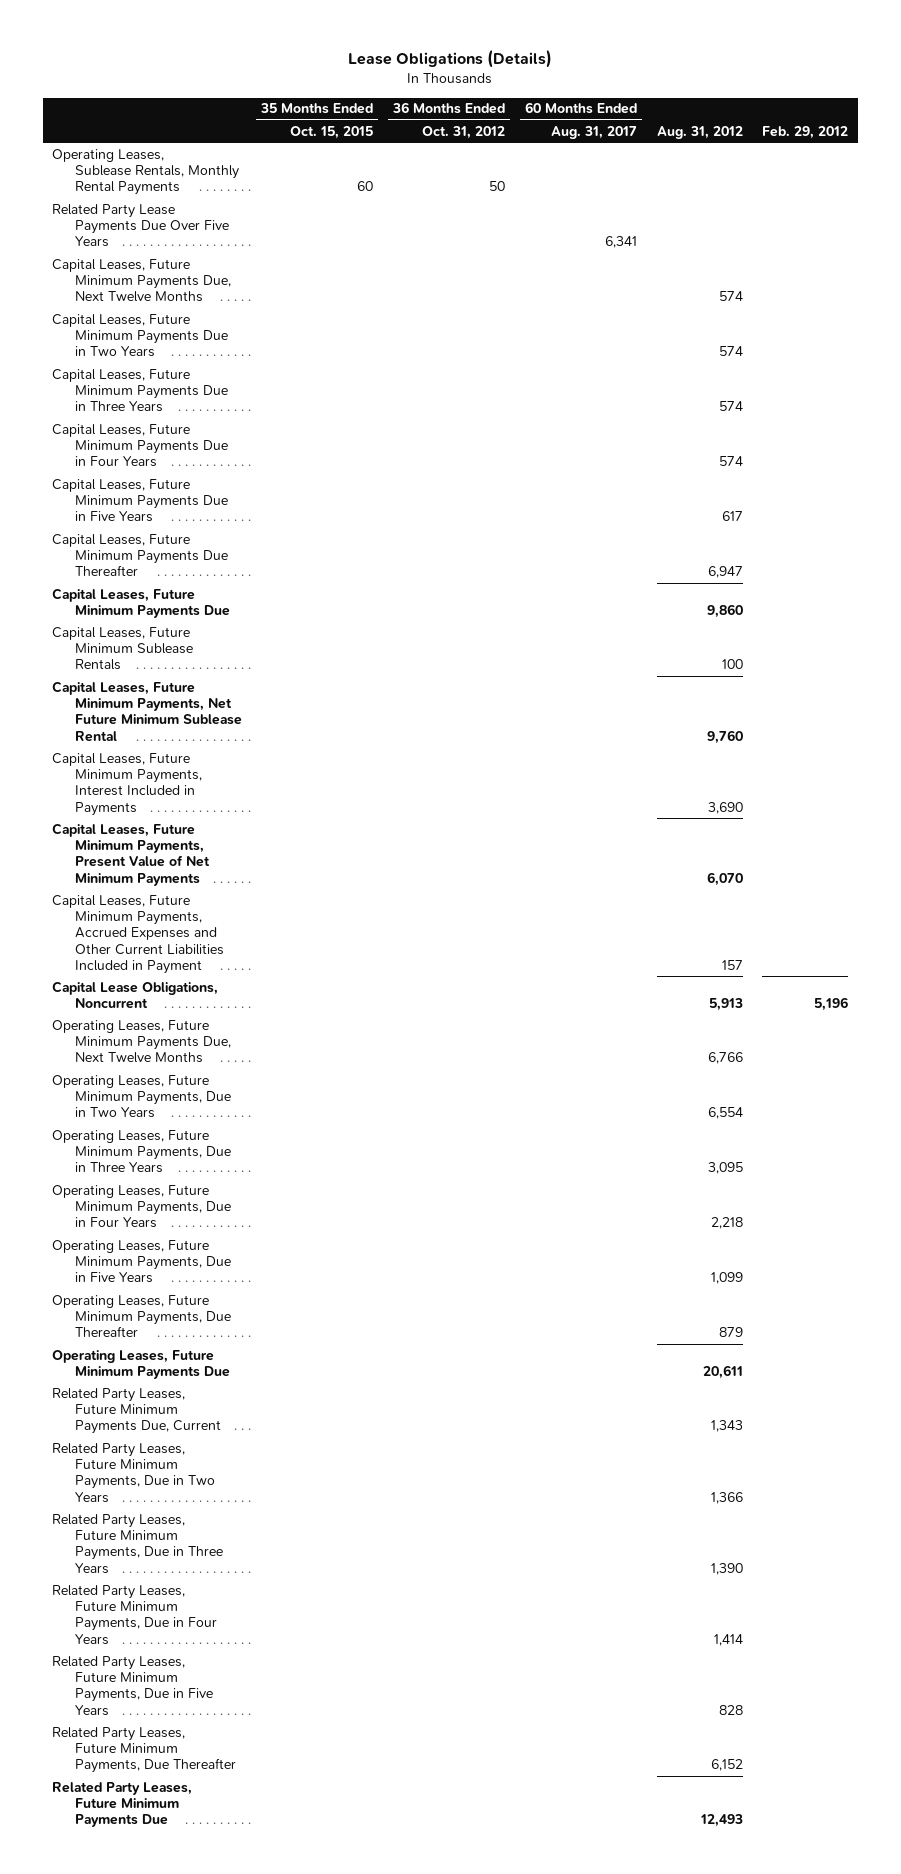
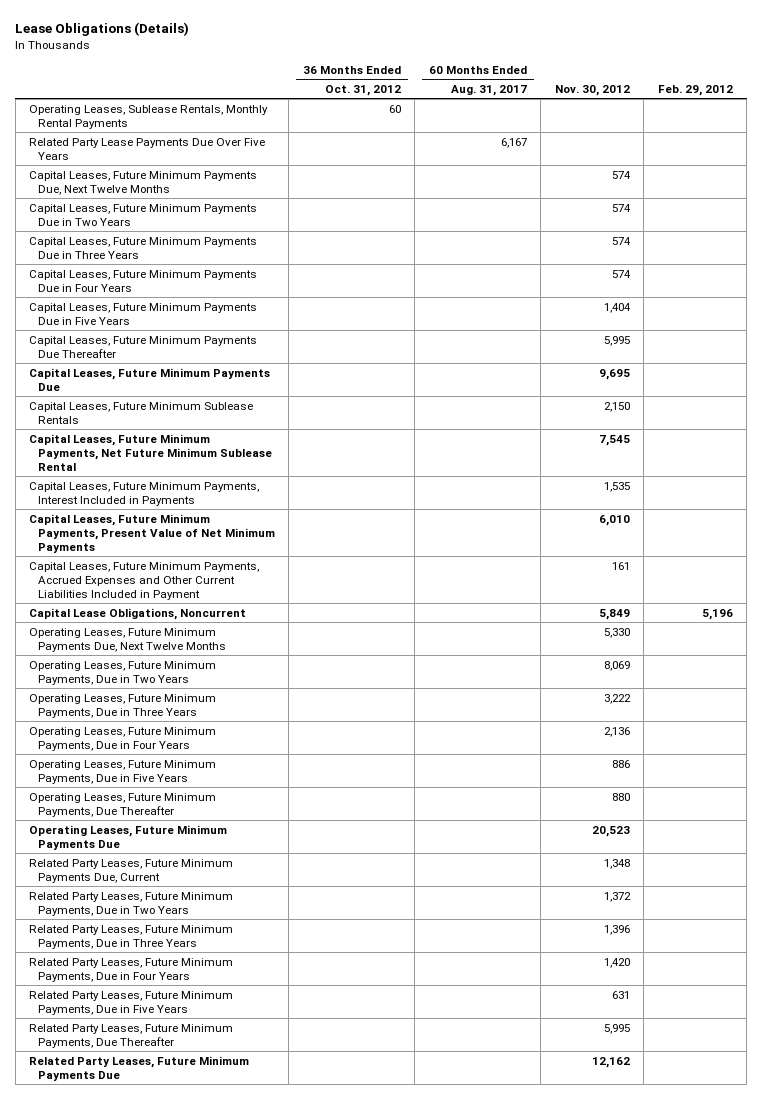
- | 35 Months Ended Oct. 15, 2015 | 36 Months Ended Oct. 31, 2012 | 60 Months Ended Aug. 31, 2017 | Aug. 31, 2012 | Feb. 29, 2012
+ | 36 Months Ended Oct. 31, 2012 | 60 Months Ended Aug. 31, 2017 | Nov. 30, 2012 | Feb. 29, 2012
- Operating Leases, Sublease Rentals, Monthly Rental Payments | 60 | 50 | | |
- Related Party Lease Payments Due Over Five Years | | | 6,341 | |
+ Operating Leases, Sublease Rentals, Monthly Rental Payments | 60 | | |
+ Related Party Lease Payments Due Over Five Years | | 6,167 | |

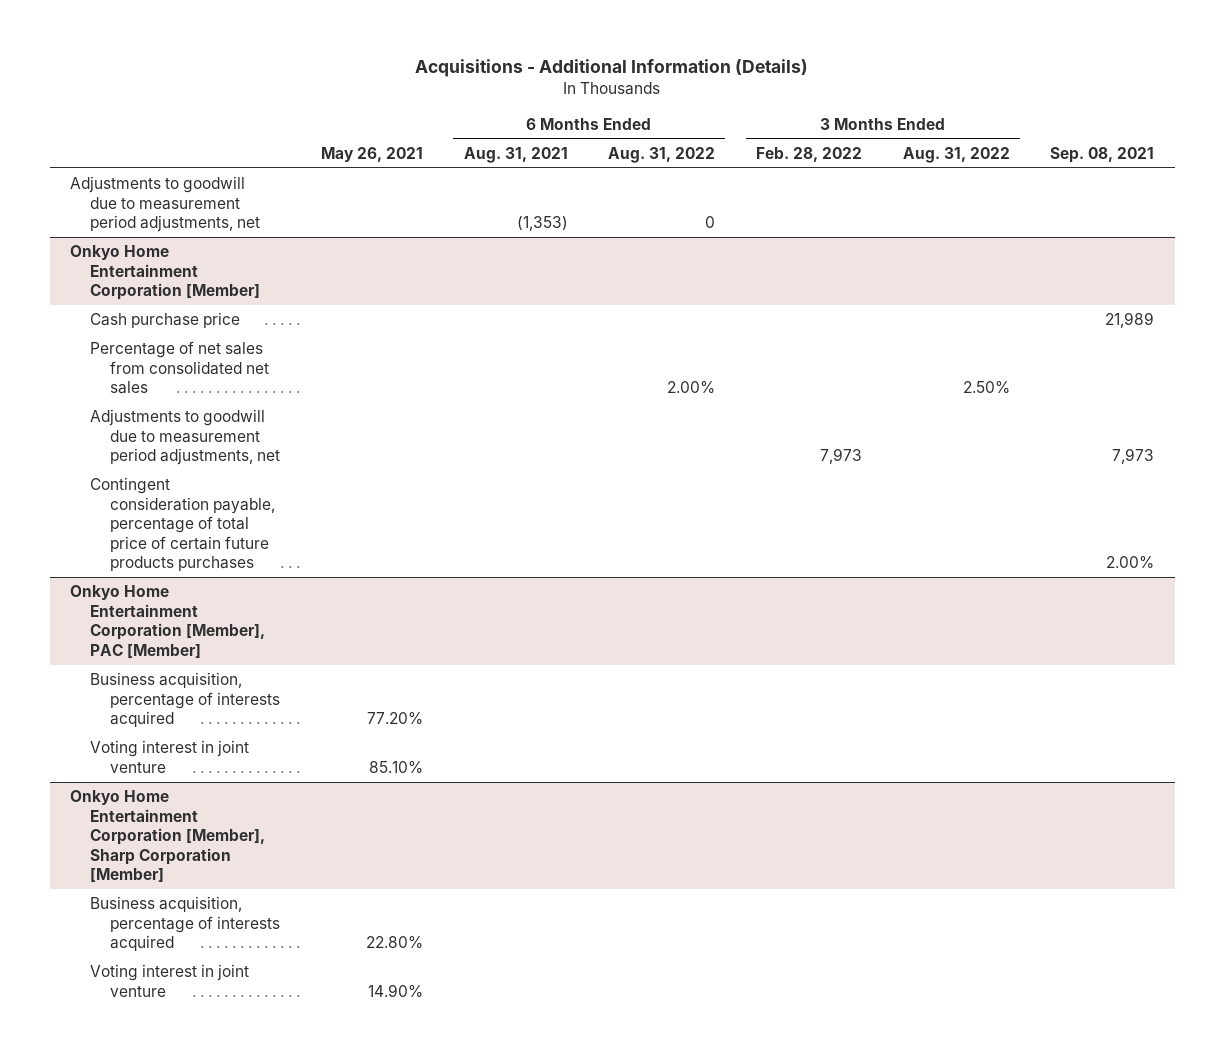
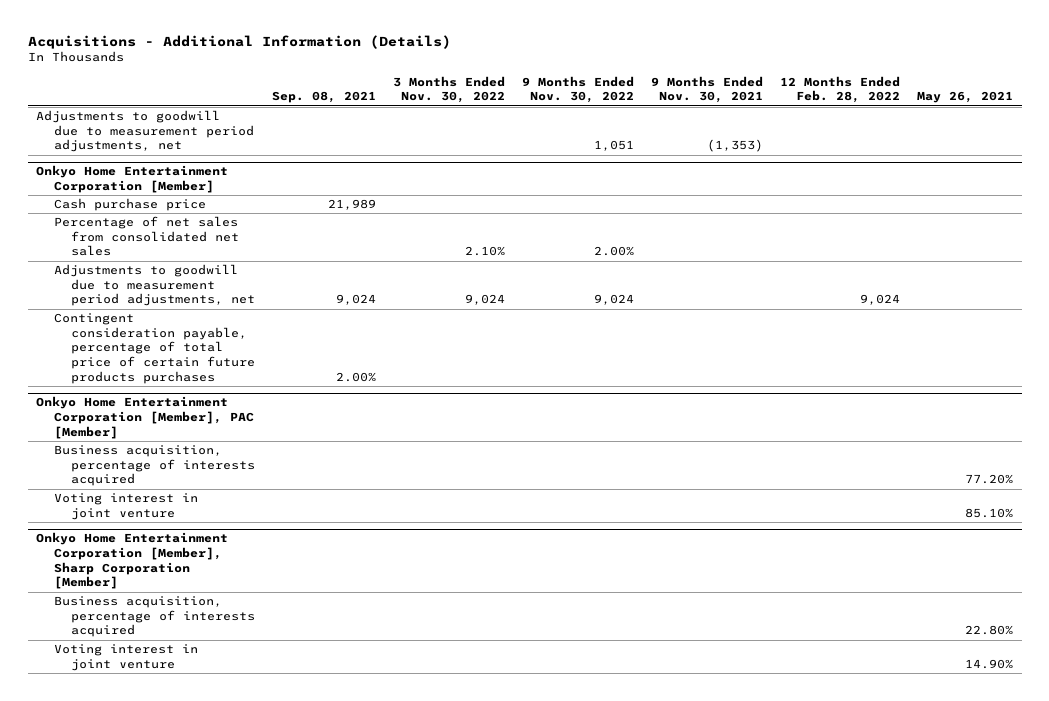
- | May 26, 2021 | 6 Months Ended Aug. 31, 2021 | 6 Months Ended Aug. 31, 2022 | 3 Months Ended Feb. 28, 2022 | 3 Months Ended Aug. 31, 2022 | Sep. 08, 2021
+ | Sep. 08, 2021 | 3 Months Ended Nov. 30, 2022 | 9 Months Ended Nov. 30, 2022 | 9 Months Ended Nov. 30, 2021 | 12 Months Ended Feb. 28, 2022 | May 26, 2021
@ Onkyo Home Entertainment Corporation [Member]
- Adjustments to goodwill due to measurement period adjustments, net | | | | 7,973 | | 7,973
+ Adjustments to goodwill due to measurement period adjustments, net | 9,024 | 9,024 | 9,024 | | 9,024 |

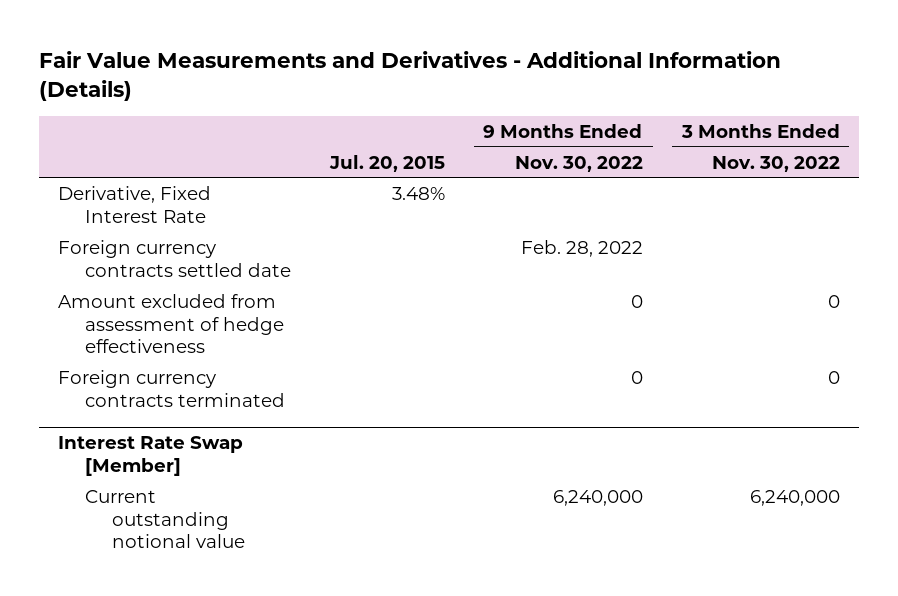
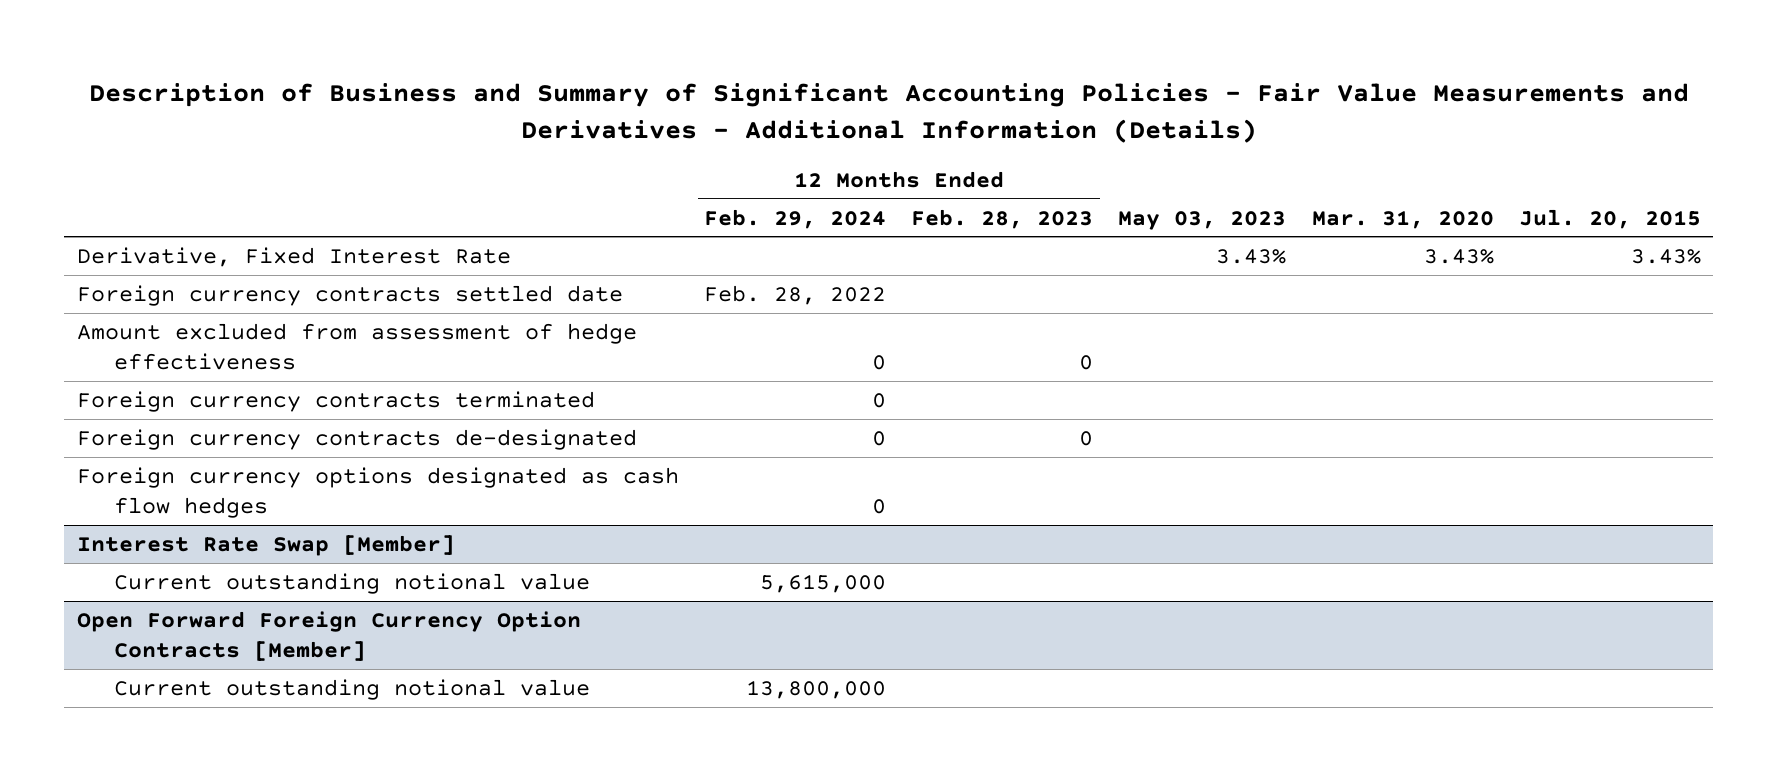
- Fair Value Measurements and Derivatives - Additional Information (Details)
+ Description of Business and Summary of Significant Accounting Policies - Fair Value Measurements and Derivatives - Additional Information (Details)
- | Jul. 20, 2015 | 9 Months Ended Nov. 30, 2022 | 3 Months Ended Nov. 30, 2022
+ | 12 Months Ended Feb. 29, 2024 | 12 Months Ended Feb. 28, 2023 | May 03, 2023 | Mar. 31, 2020 | Jul. 20, 2015
- Derivative, Fixed Interest Rate | 3.48% | |
+ Derivative, Fixed Interest Rate | | | 3.43% | 3.43% | 3.43%
+ Foreign currency contracts de-designated | 0 | 0 | | |
+ Foreign currency options designated as cash flow hedges | 0 | | | |
+ Open Forward Foreign Currency Option Contracts [Member]
+ Current outstanding notional value | 13,800,000 | | | |

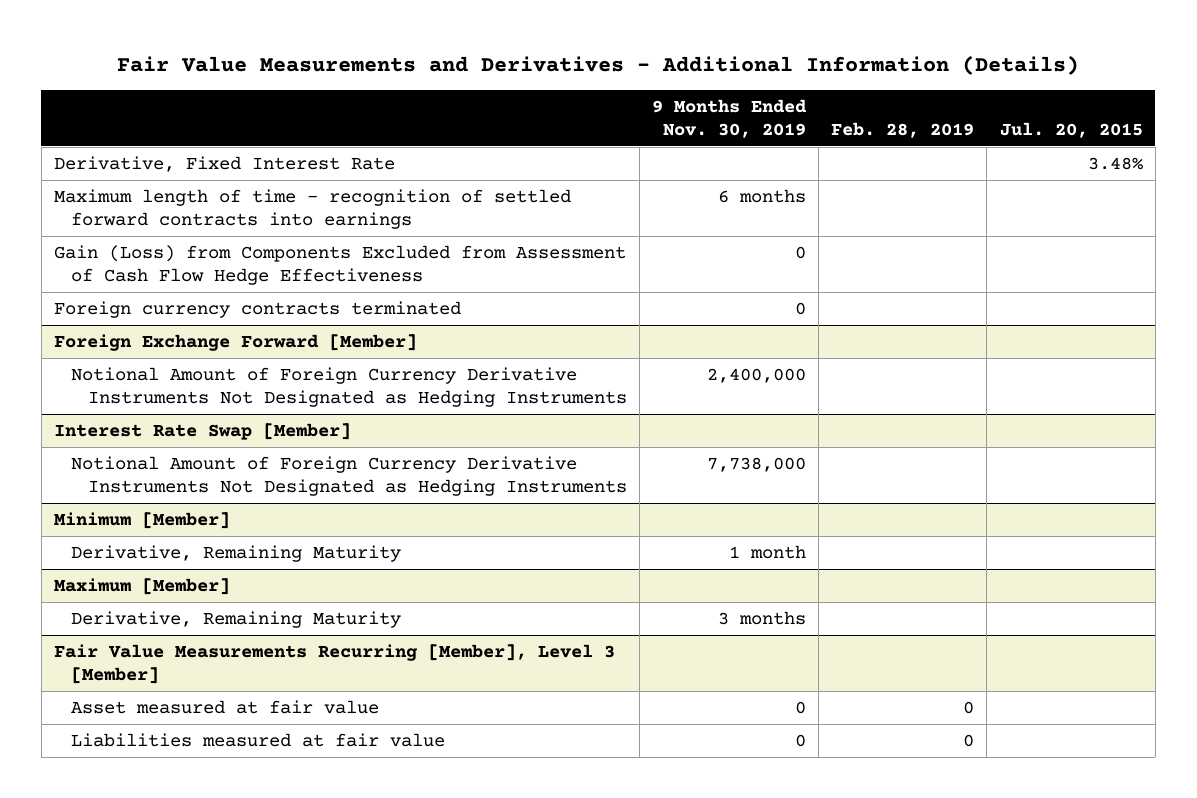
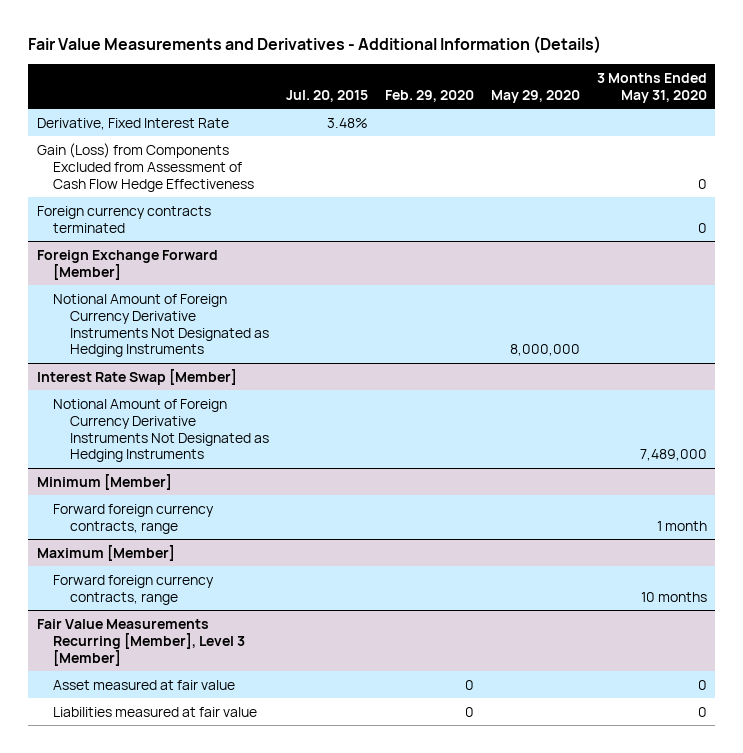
- | 9 Months Ended Nov. 30, 2019 | Feb. 28, 2019 | Jul. 20, 2015
+ | Jul. 20, 2015 | Feb. 29, 2020 | May 29, 2020 | 3 Months Ended May 31, 2020
- Maximum length of time - recognition of settled forward contracts into earnings | 6 months | |
@ Minimum [Member]
- Derivative, Remaining Maturity | 1 month | |
+ Forward foreign currency contracts, range | | | | 1 month
@ Maximum [Member]
- Derivative, Remaining Maturity | 3 months | |
+ Forward foreign currency contracts, range | | | | 10 months

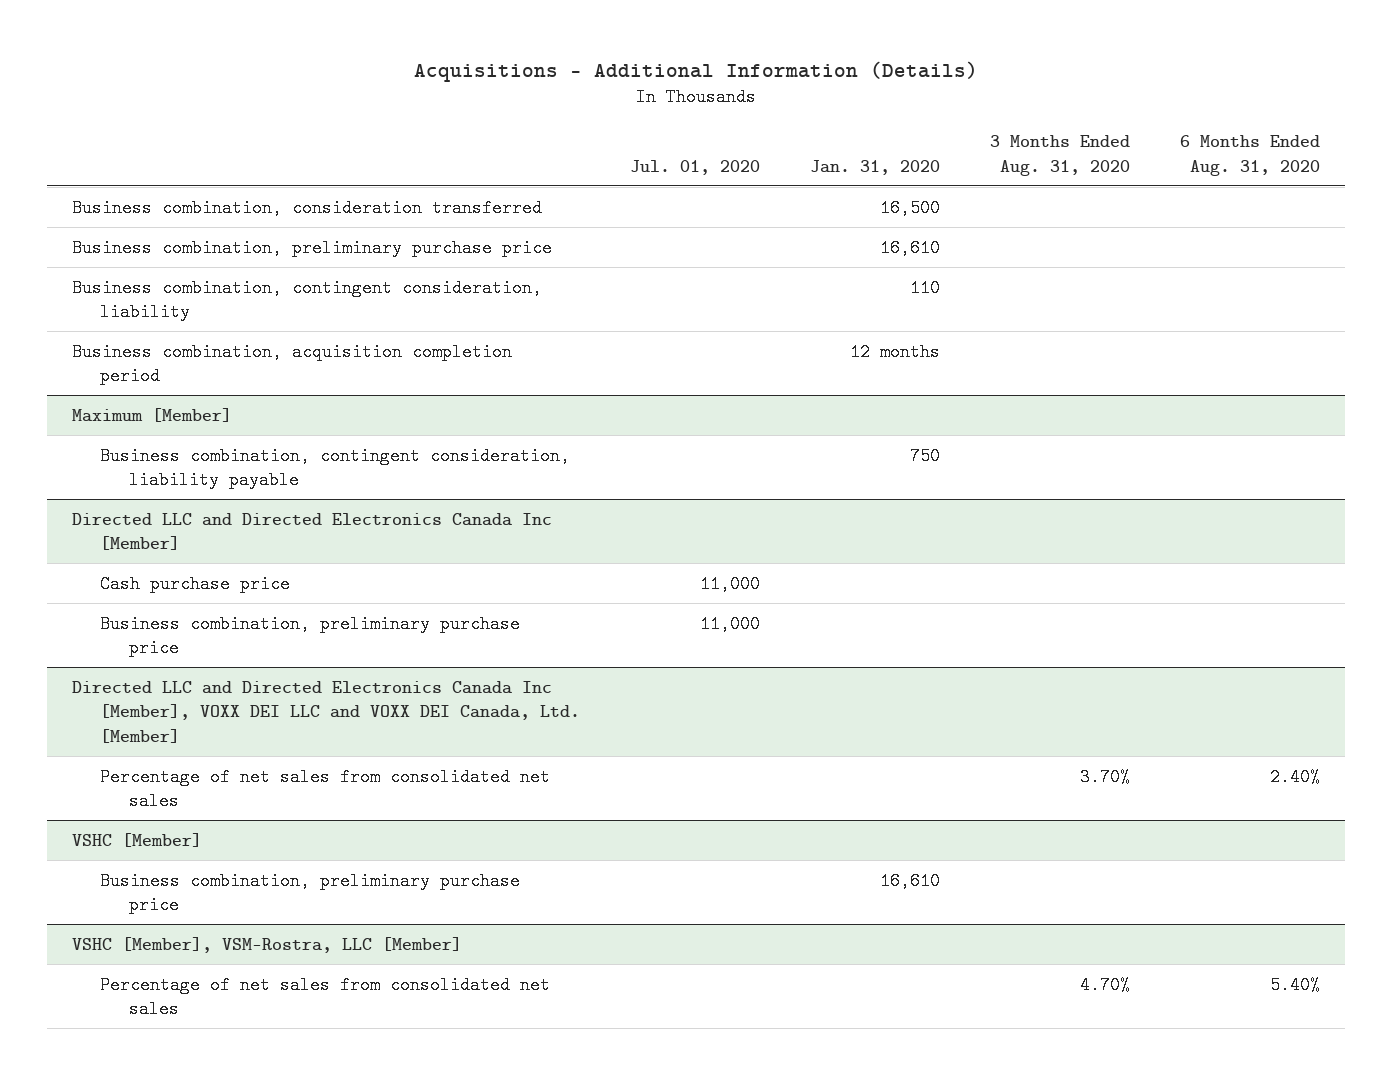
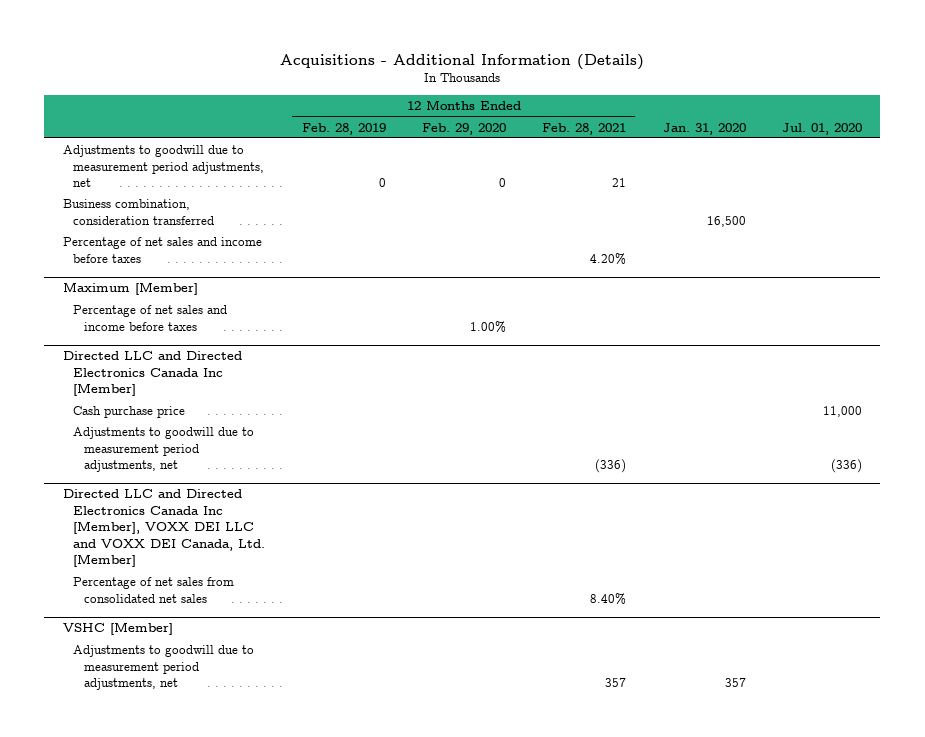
- | Jul. 01, 2020 | Jan. 31, 2020 | 3 Months Ended Aug. 31, 2020 | 6 Months Ended Aug. 31, 2020
+ | 12 Months Ended Feb. 28, 2019 | 12 Months Ended Feb. 29, 2020 | 12 Months Ended Feb. 28, 2021 | Jan. 31, 2020 | Jul. 01, 2020
+ Adjustments to goodwill due to measurement period adjustments, net | 0 | 0 | 21 | |
- Business combination, preliminary purchase price | | 16,610 | |
- Business combination, contingent consideration, liability | | 110 | |
- Business combination, acquisition completion period | | 12 months | |
+ Percentage of net sales and income before taxes | | | 4.20% | |
@ Maximum [Member]
- Business combination, contingent consideration, liability payable | | 750 | |
+ Percentage of net sales and income before taxes | | 1.00% | | |
@ Directed LLC and Directed Electronics Canada Inc [Member]
- Business combination, preliminary purchase price | 11,000 | | |
+ Adjustments to goodwill due to measurement period adjustments, net | | | (336) | | (336)
@ VSHC [Member]
- Business combination, preliminary purchase price | | 16,610 | |
- VSHC [Member], VSM-Rostra, LLC [Member]
- Percentage of net sales from consolidated net sales | | | 4.70% | 5.40%
@ VSHC [Member]
+ Adjustments to goodwill due to measurement period adjustments, net | | | 357 | 357 |

